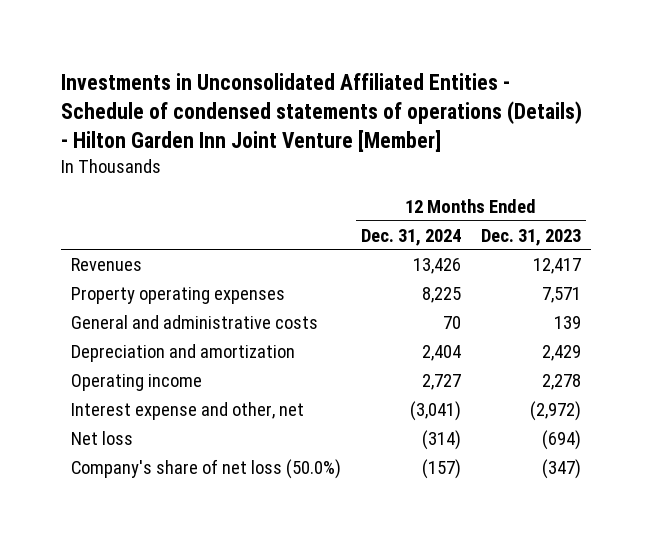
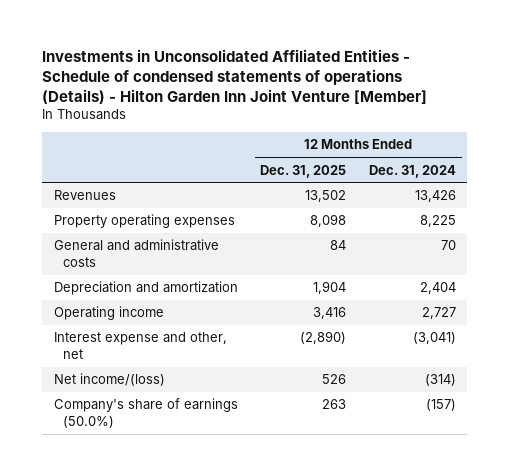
- | 12 Months Ended Dec. 31, 2024 | 12 Months Ended Dec. 31, 2023
+ | 12 Months Ended Dec. 31, 2025 | 12 Months Ended Dec. 31, 2024
- Net loss | (314) | (694)
- Company's share of net loss (50.0%) | (157) | (347)
+ Net income/(loss) | 526 | (314)
+ Company's share of earnings (50.0%) | 263 | (157)

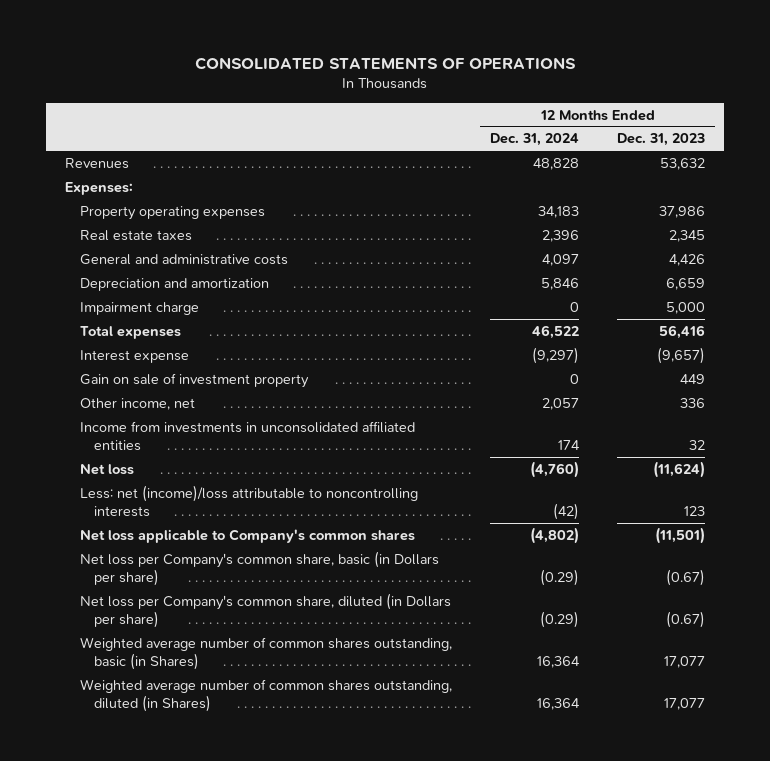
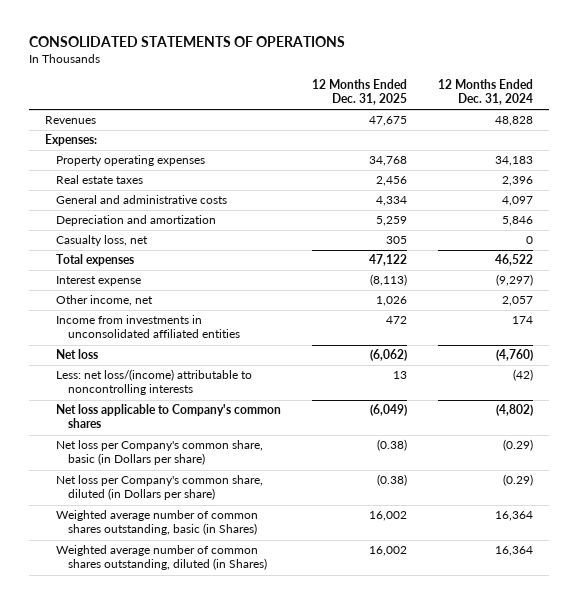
- | 12 Months Ended Dec. 31, 2024 | 12 Months Ended Dec. 31, 2023
+ | 12 Months Ended Dec. 31, 2025 | 12 Months Ended Dec. 31, 2024
- Impairment charge | 0 | 5,000
+ Casualty loss, net | 305 | 0
- Gain on sale of investment property | 0 | 449
- Less: net (income)/loss attributable to noncontrolling interests | (42) | 123
+ Less: net loss/(income) attributable to noncontrolling interests | 13 | (42)

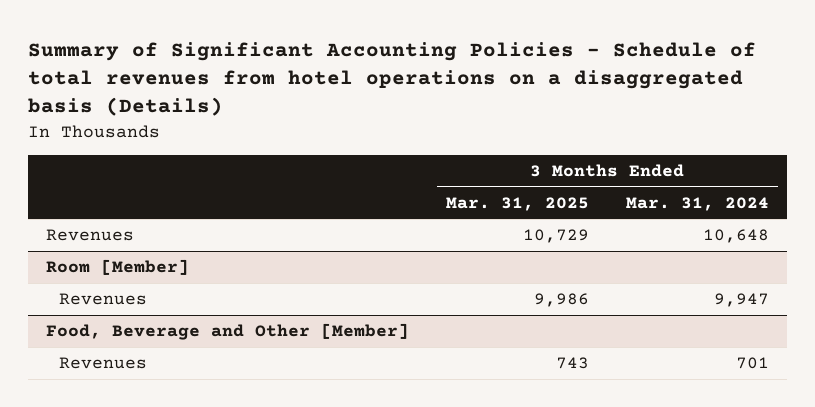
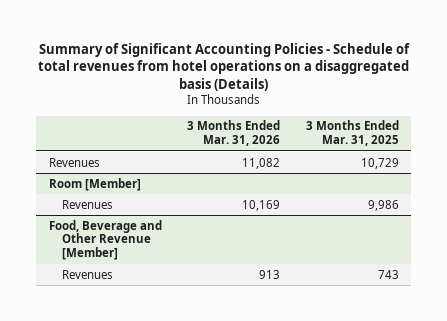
- | 3 Months Ended Mar. 31, 2025 | 3 Months Ended Mar. 31, 2024
+ | 3 Months Ended Mar. 31, 2026 | 3 Months Ended Mar. 31, 2025
- Food, Beverage and Other [Member]
+ Food, Beverage and Other Revenue [Member]

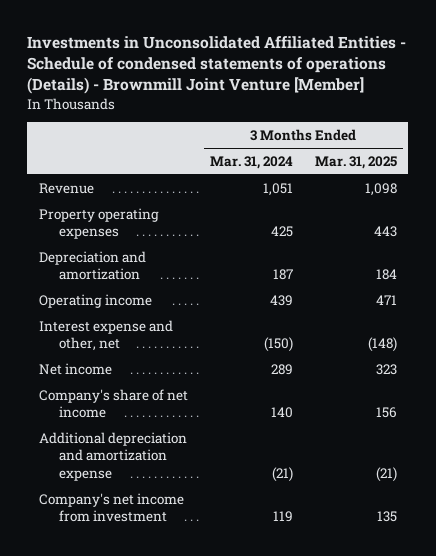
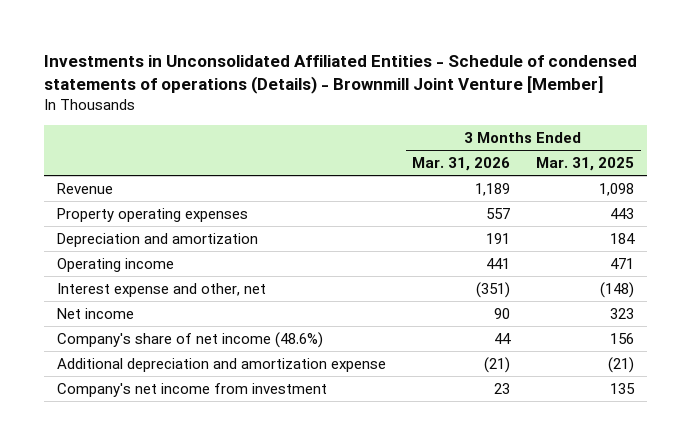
- | 3 Months Ended Mar. 31, 2024 | 3 Months Ended Mar. 31, 2025
+ | 3 Months Ended Mar. 31, 2026 | 3 Months Ended Mar. 31, 2025
- Company's share of net income | 140 | 156
+ Company's share of net income (48.6%) | 44 | 156

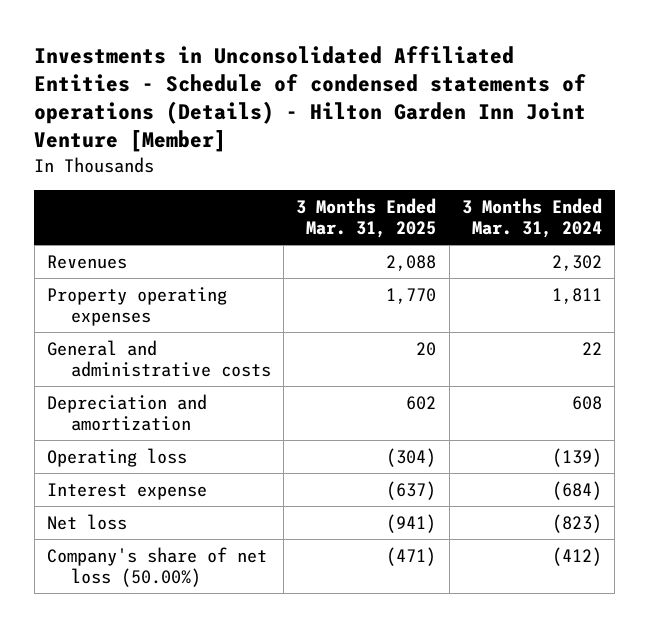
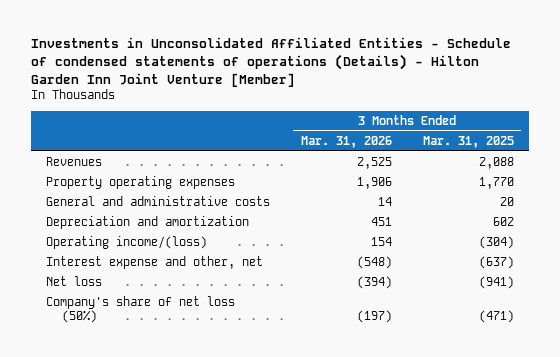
- | 3 Months Ended Mar. 31, 2025 | 3 Months Ended Mar. 31, 2024
+ | 3 Months Ended Mar. 31, 2026 | 3 Months Ended Mar. 31, 2025
- Operating loss | (304) | (139)
- Interest expense | (637) | (684)
+ Operating income/(loss) | 154 | (304)
+ Interest expense and other, net | (548) | (637)
- Company's share of net loss (50.00%) | (471) | (412)
+ Company's share of net loss (50%) | (197) | (471)

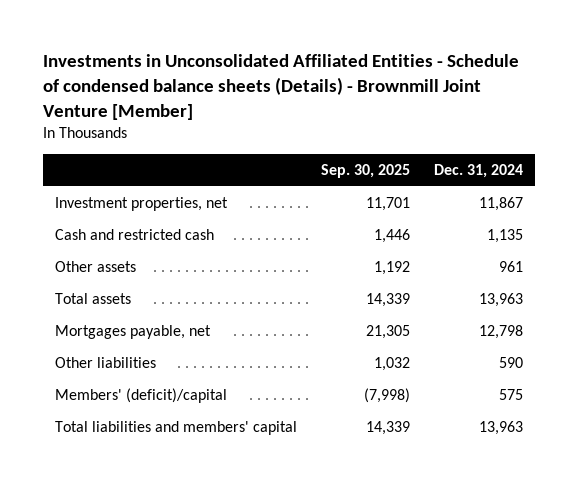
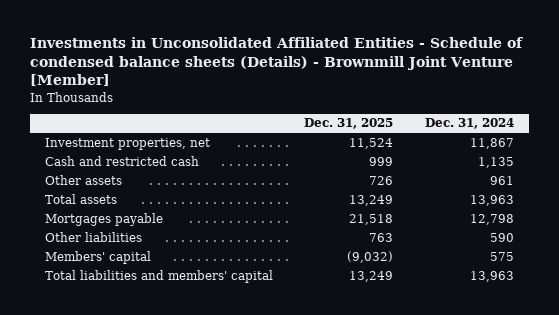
- | Sep. 30, 2025 | Dec. 31, 2024
+ | Dec. 31, 2025 | Dec. 31, 2024
- Mortgages payable, net | 21,305 | 12,798
+ Mortgages payable | 21,518 | 12,798
- Members' (deficit)/capital | (7,998) | 575
+ Members' capital | (9,032) | 575

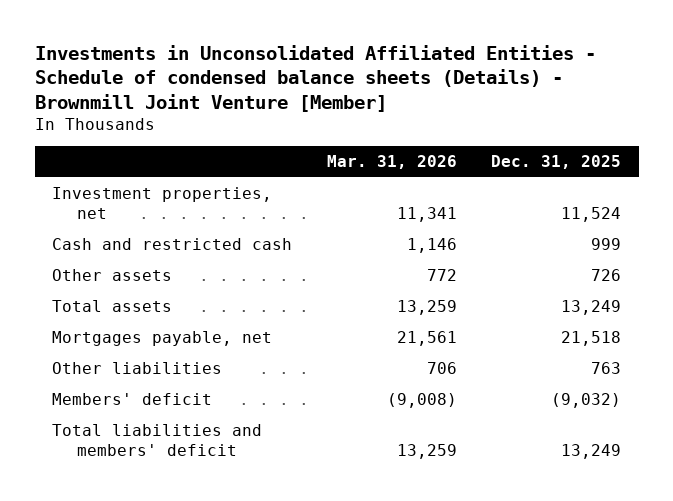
- | Dec. 31, 2025 | Dec. 31, 2024
+ | Mar. 31, 2026 | Dec. 31, 2025
- Mortgages payable | 21,518 | 12,798
+ Mortgages payable, net | 21,561 | 21,518
- Members' capital | (9,032) | 575
- Total liabilities and members' capital | 13,249 | 13,963
+ Members' deficit | (9,008) | (9,032)
+ Total liabilities and members' deficit | 13,259 | 13,249

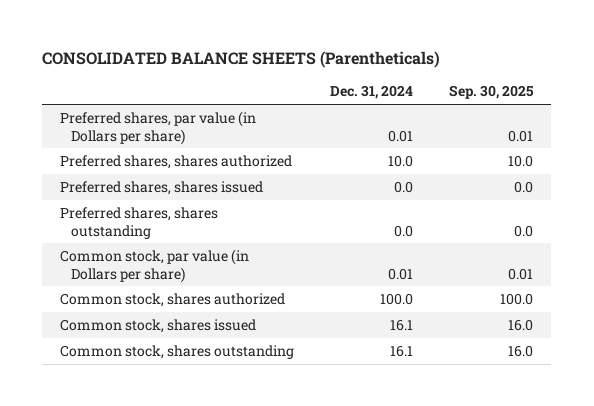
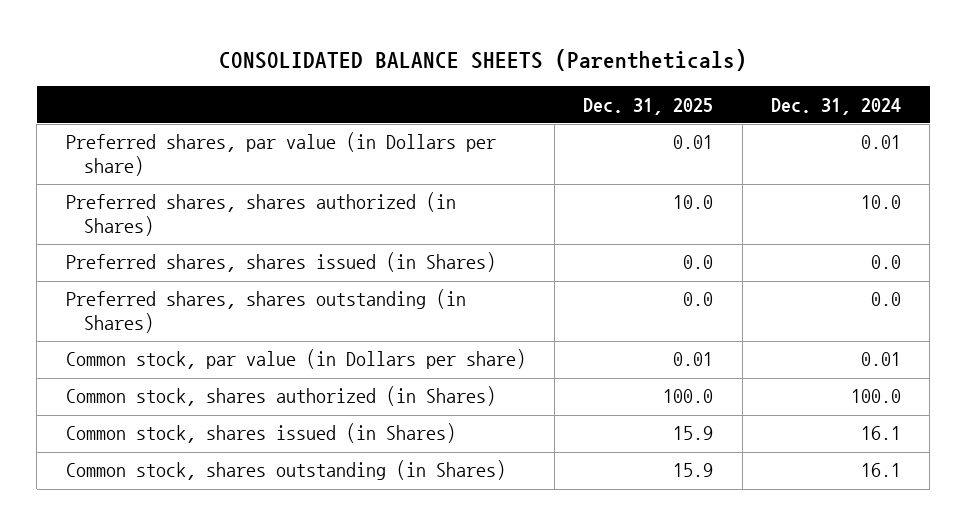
- | Dec. 31, 2024 | Sep. 30, 2025
+ | Dec. 31, 2025 | Dec. 31, 2024
- Preferred shares, shares authorized | 10.0 | 10.0
- Preferred shares, shares issued | 0.0 | 0.0
- Preferred shares, shares outstanding | 0.0 | 0.0
+ Preferred shares, shares authorized (in Shares) | 10.0 | 10.0
+ Preferred shares, shares issued (in Shares) | 0.0 | 0.0
+ Preferred shares, shares outstanding (in Shares) | 0.0 | 0.0
- Common stock, shares authorized | 100.0 | 100.0
- Common stock, shares issued | 16.1 | 16.0
- Common stock, shares outstanding | 16.1 | 16.0
+ Common stock, shares authorized (in Shares) | 100.0 | 100.0
+ Common stock, shares issued (in Shares) | 15.9 | 16.1
+ Common stock, shares outstanding (in Shares) | 15.9 | 16.1

